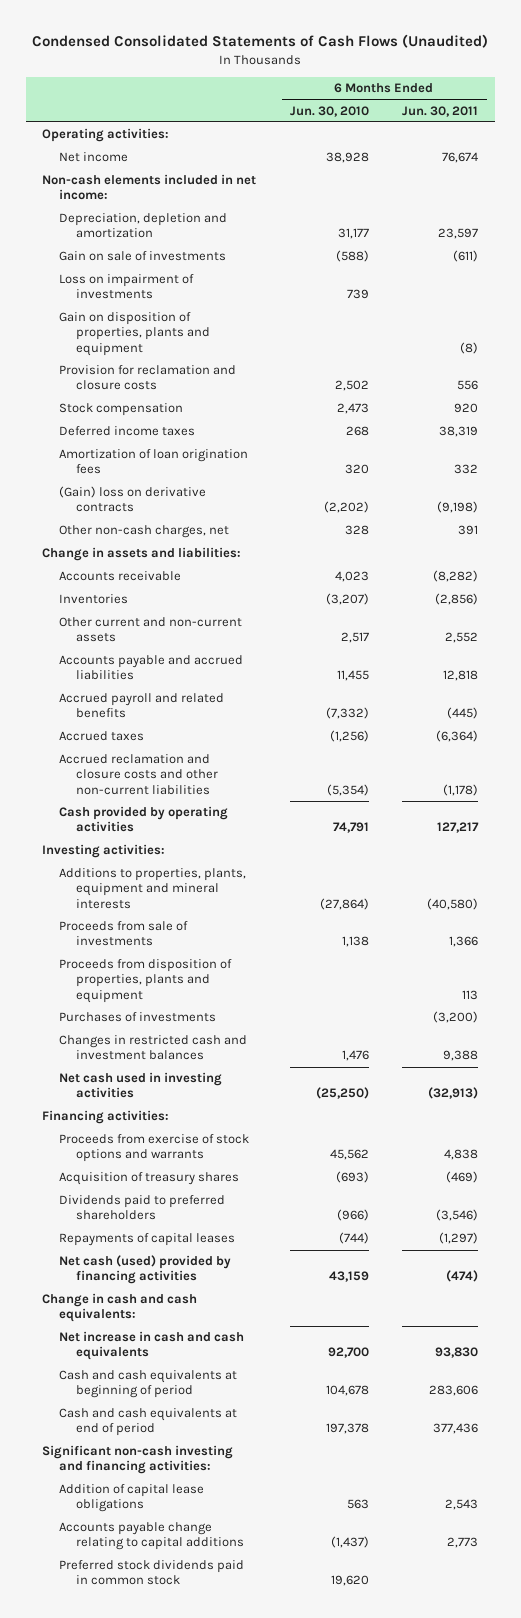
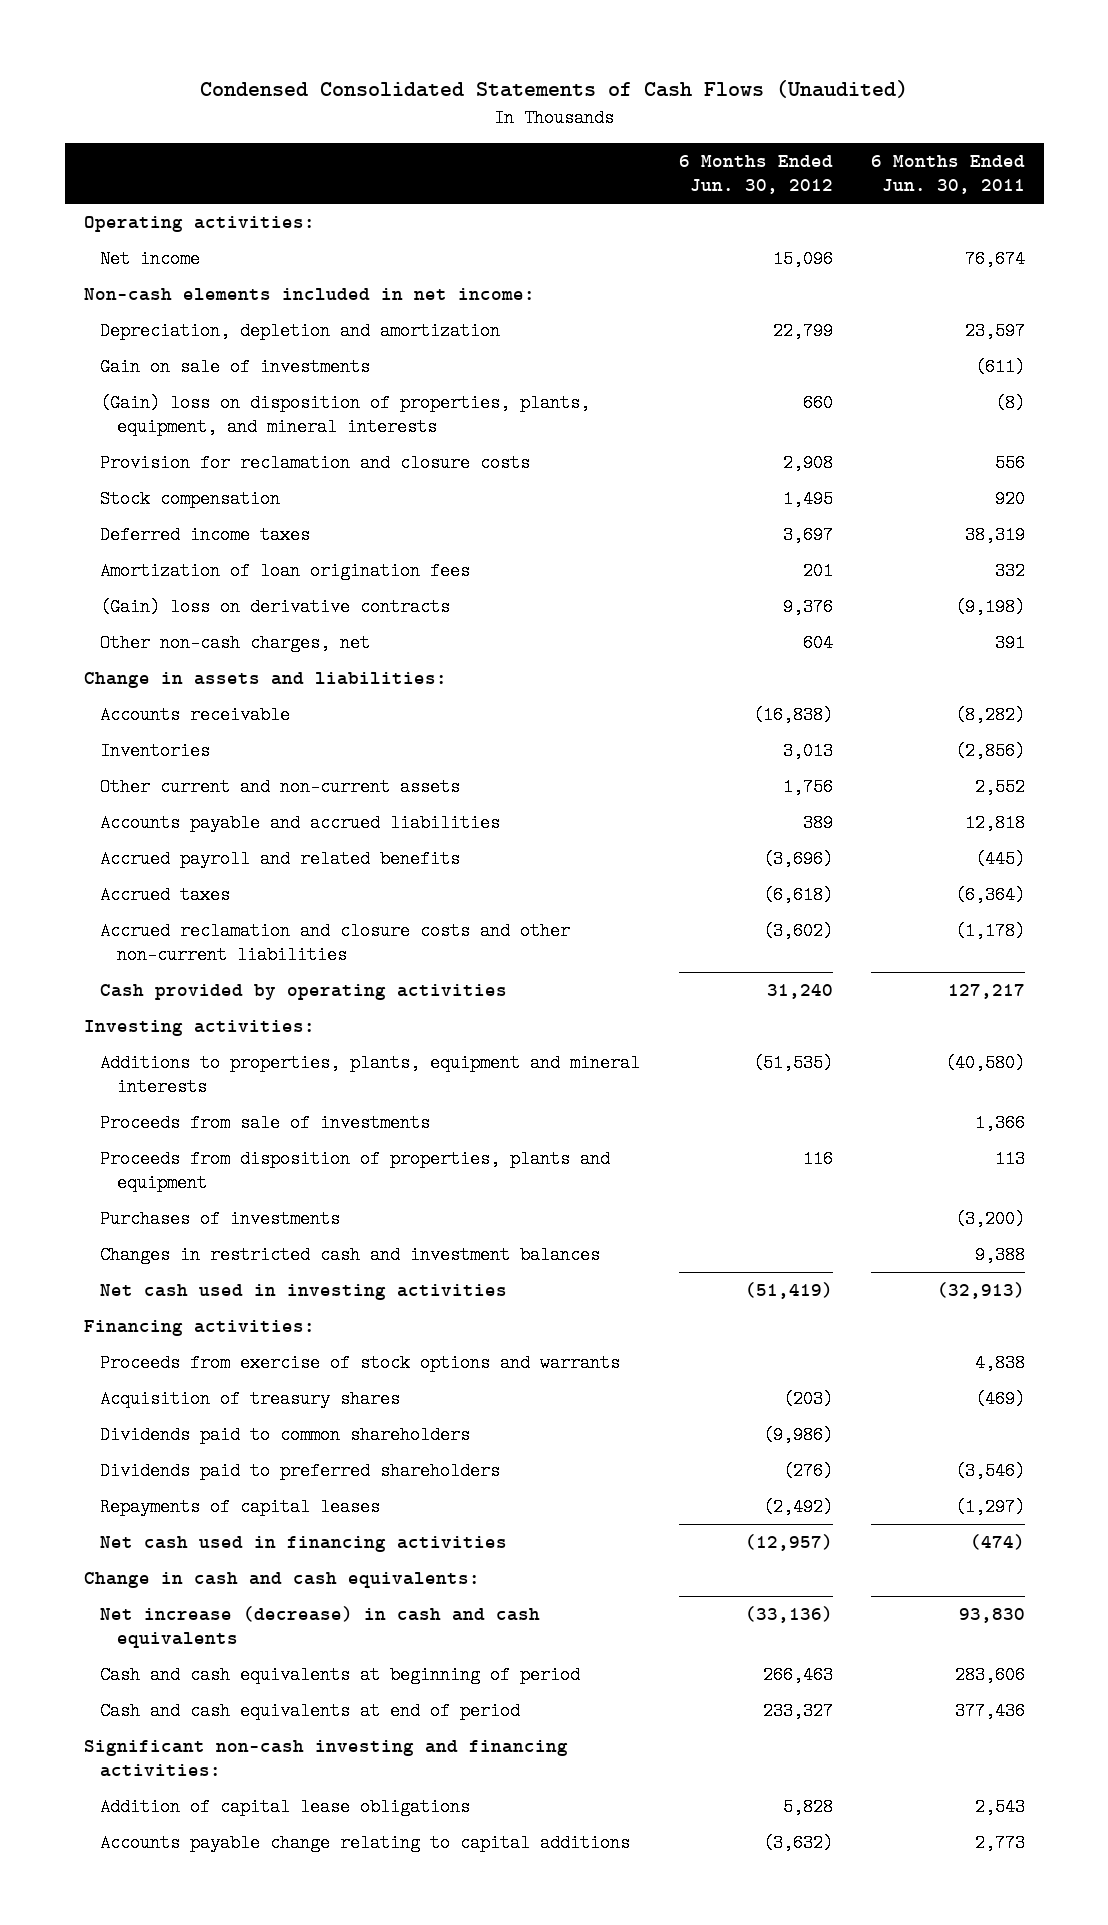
- | 6 Months Ended Jun. 30, 2010 | 6 Months Ended Jun. 30, 2011
+ | 6 Months Ended Jun. 30, 2012 | 6 Months Ended Jun. 30, 2011
- Loss on impairment of investments | 739 |
- Gain on disposition of properties, plants and equipment | | (8)
+ (Gain) loss on disposition of properties, plants, equipment, and mineral interests | 660 | (8)
+ Dividends paid to common shareholders | (9,986) |
- Net cash (used) provided by financing activities | 43,159 | (474)
+ Net cash used in financing activities | (12,957) | (474)
- Net increase in cash and cash equivalents | 92,700 | 93,830
+ Net increase (decrease) in cash and cash equivalents | (33,136) | 93,830
- Preferred stock dividends paid in common stock | 19,620 |

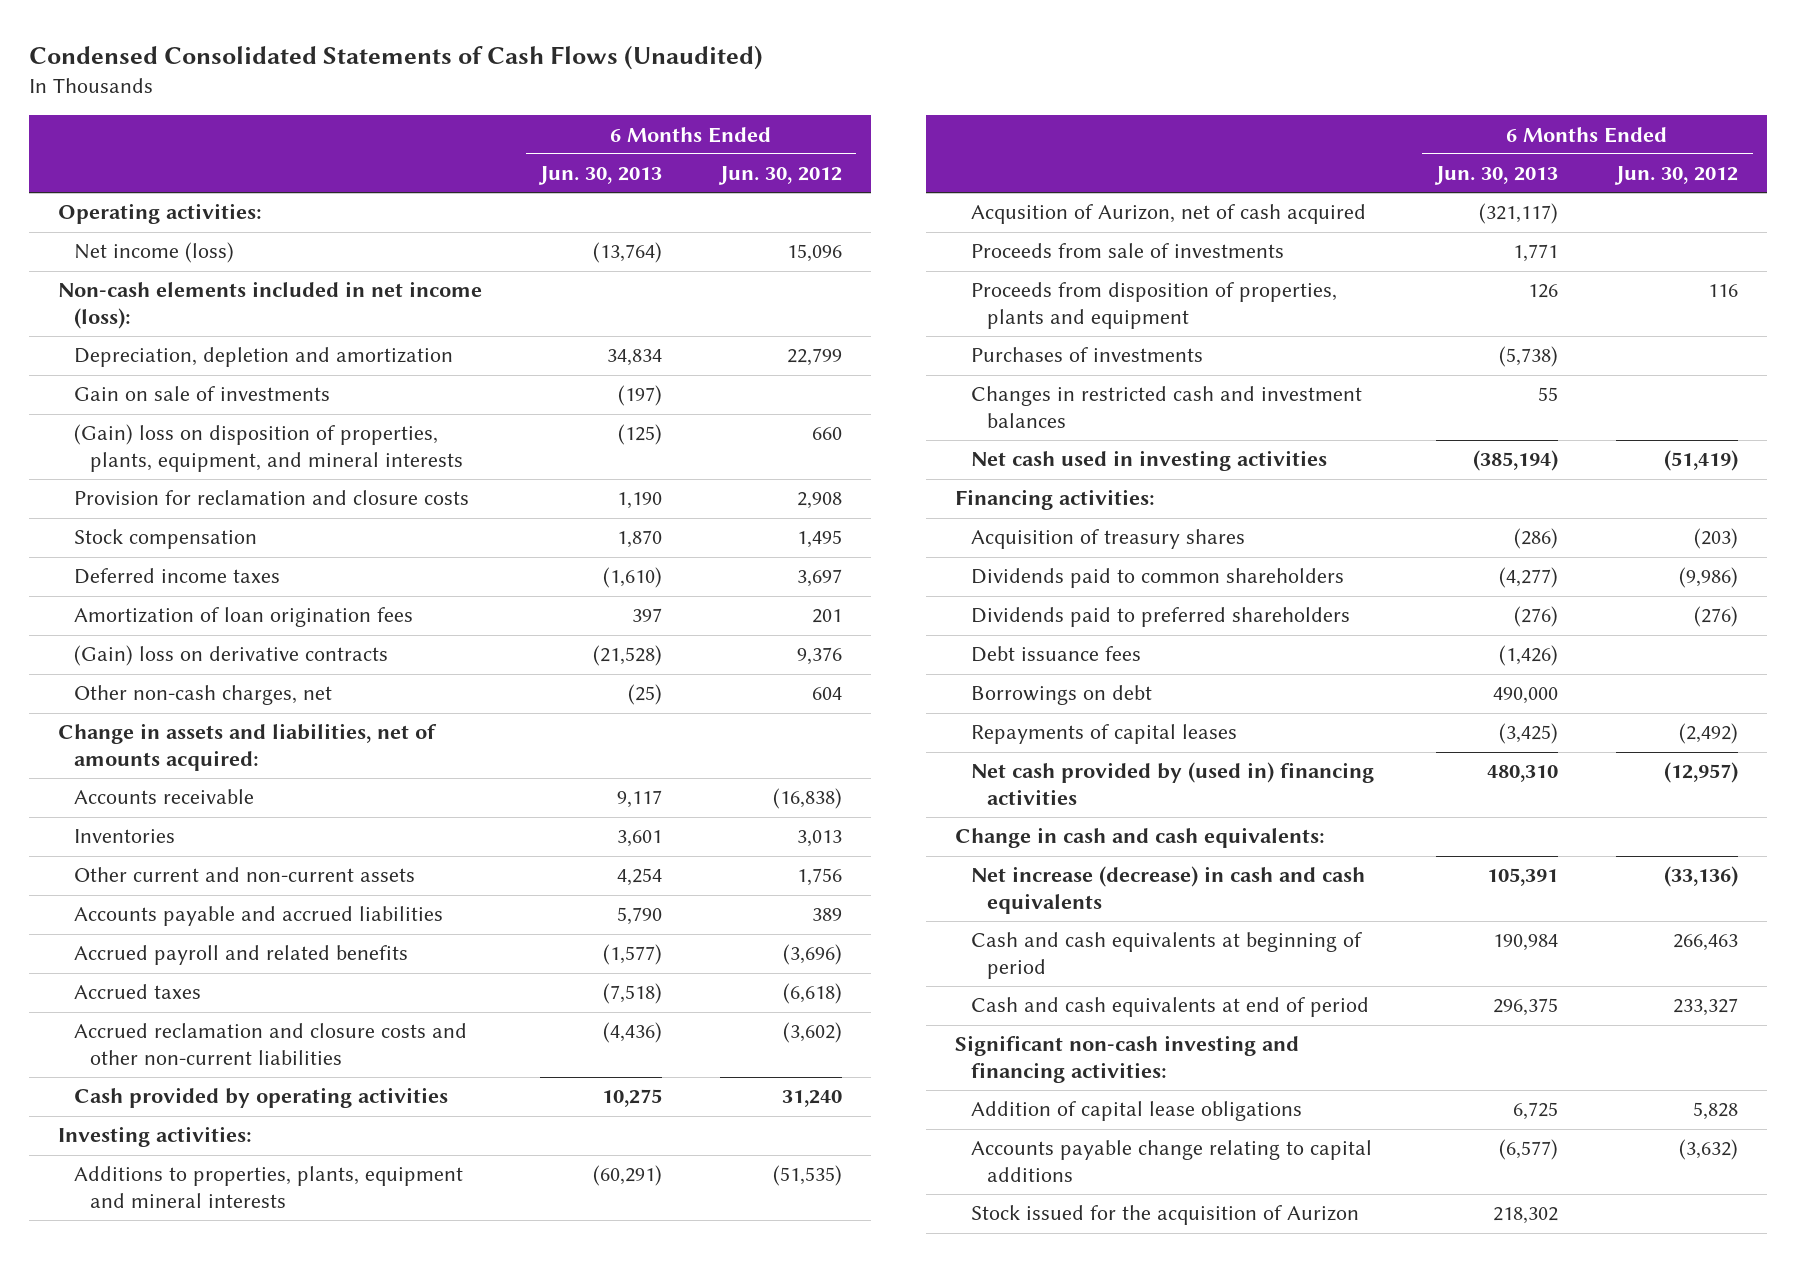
- | 6 Months Ended Jun. 30, 2012 | 6 Months Ended Jun. 30, 2011
+ | 6 Months Ended Jun. 30, 2013 | 6 Months Ended Jun. 30, 2012
- Net income | 15,096 | 76,674
- Non-cash elements included in net income:
+ Net income (loss) | (13,764) | 15,096
+ Non-cash elements included in net income (loss):
- Change in assets and liabilities:
+ Change in assets and liabilities, net of amounts acquired:
+ Acqusition of Aurizon, net of cash acquired | (321,117) |
- Proceeds from exercise of stock options and warrants | | 4,838
+ Debt issuance fees | (1,426) |
+ Borrowings on debt | 490,000 |
- Net cash used in financing activities | (12,957) | (474)
+ Net cash provided by (used in) financing activities | 480,310 | (12,957)
+ Stock issued for the acquisition of Aurizon | 218,302 |

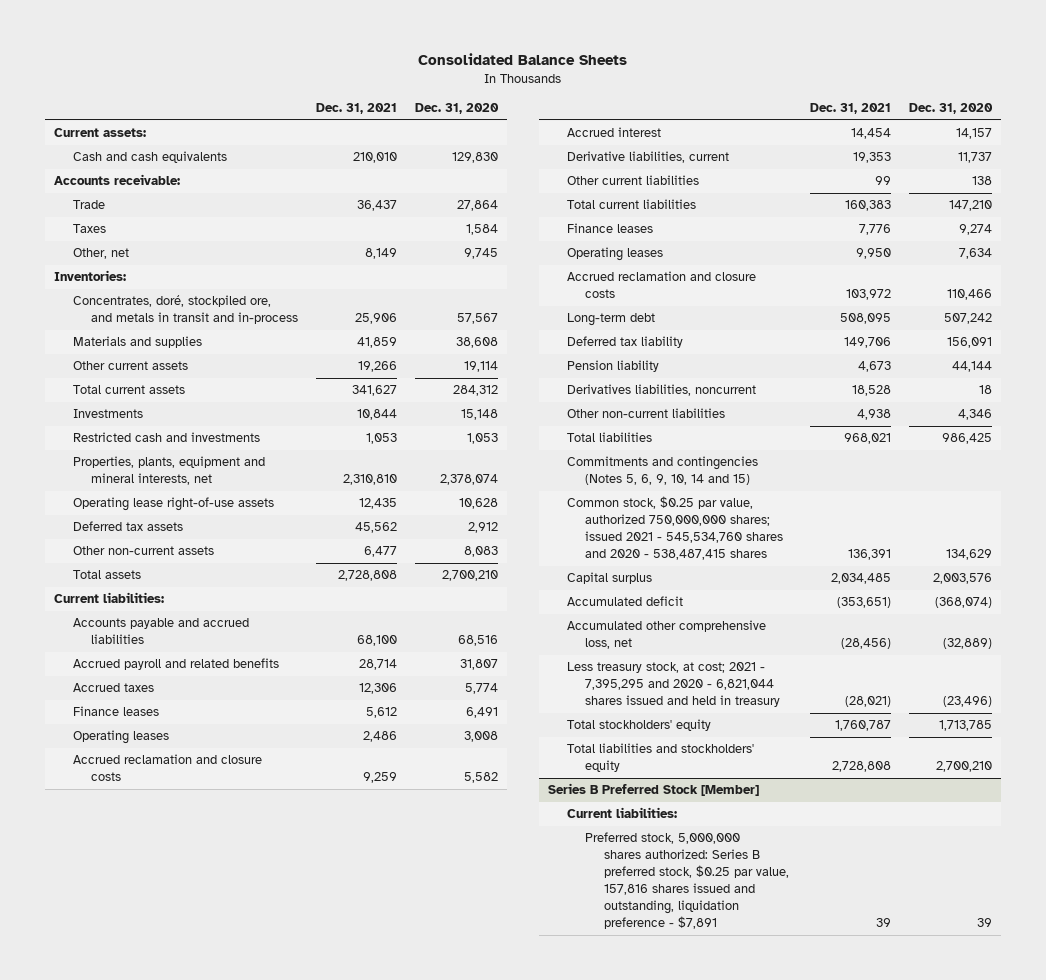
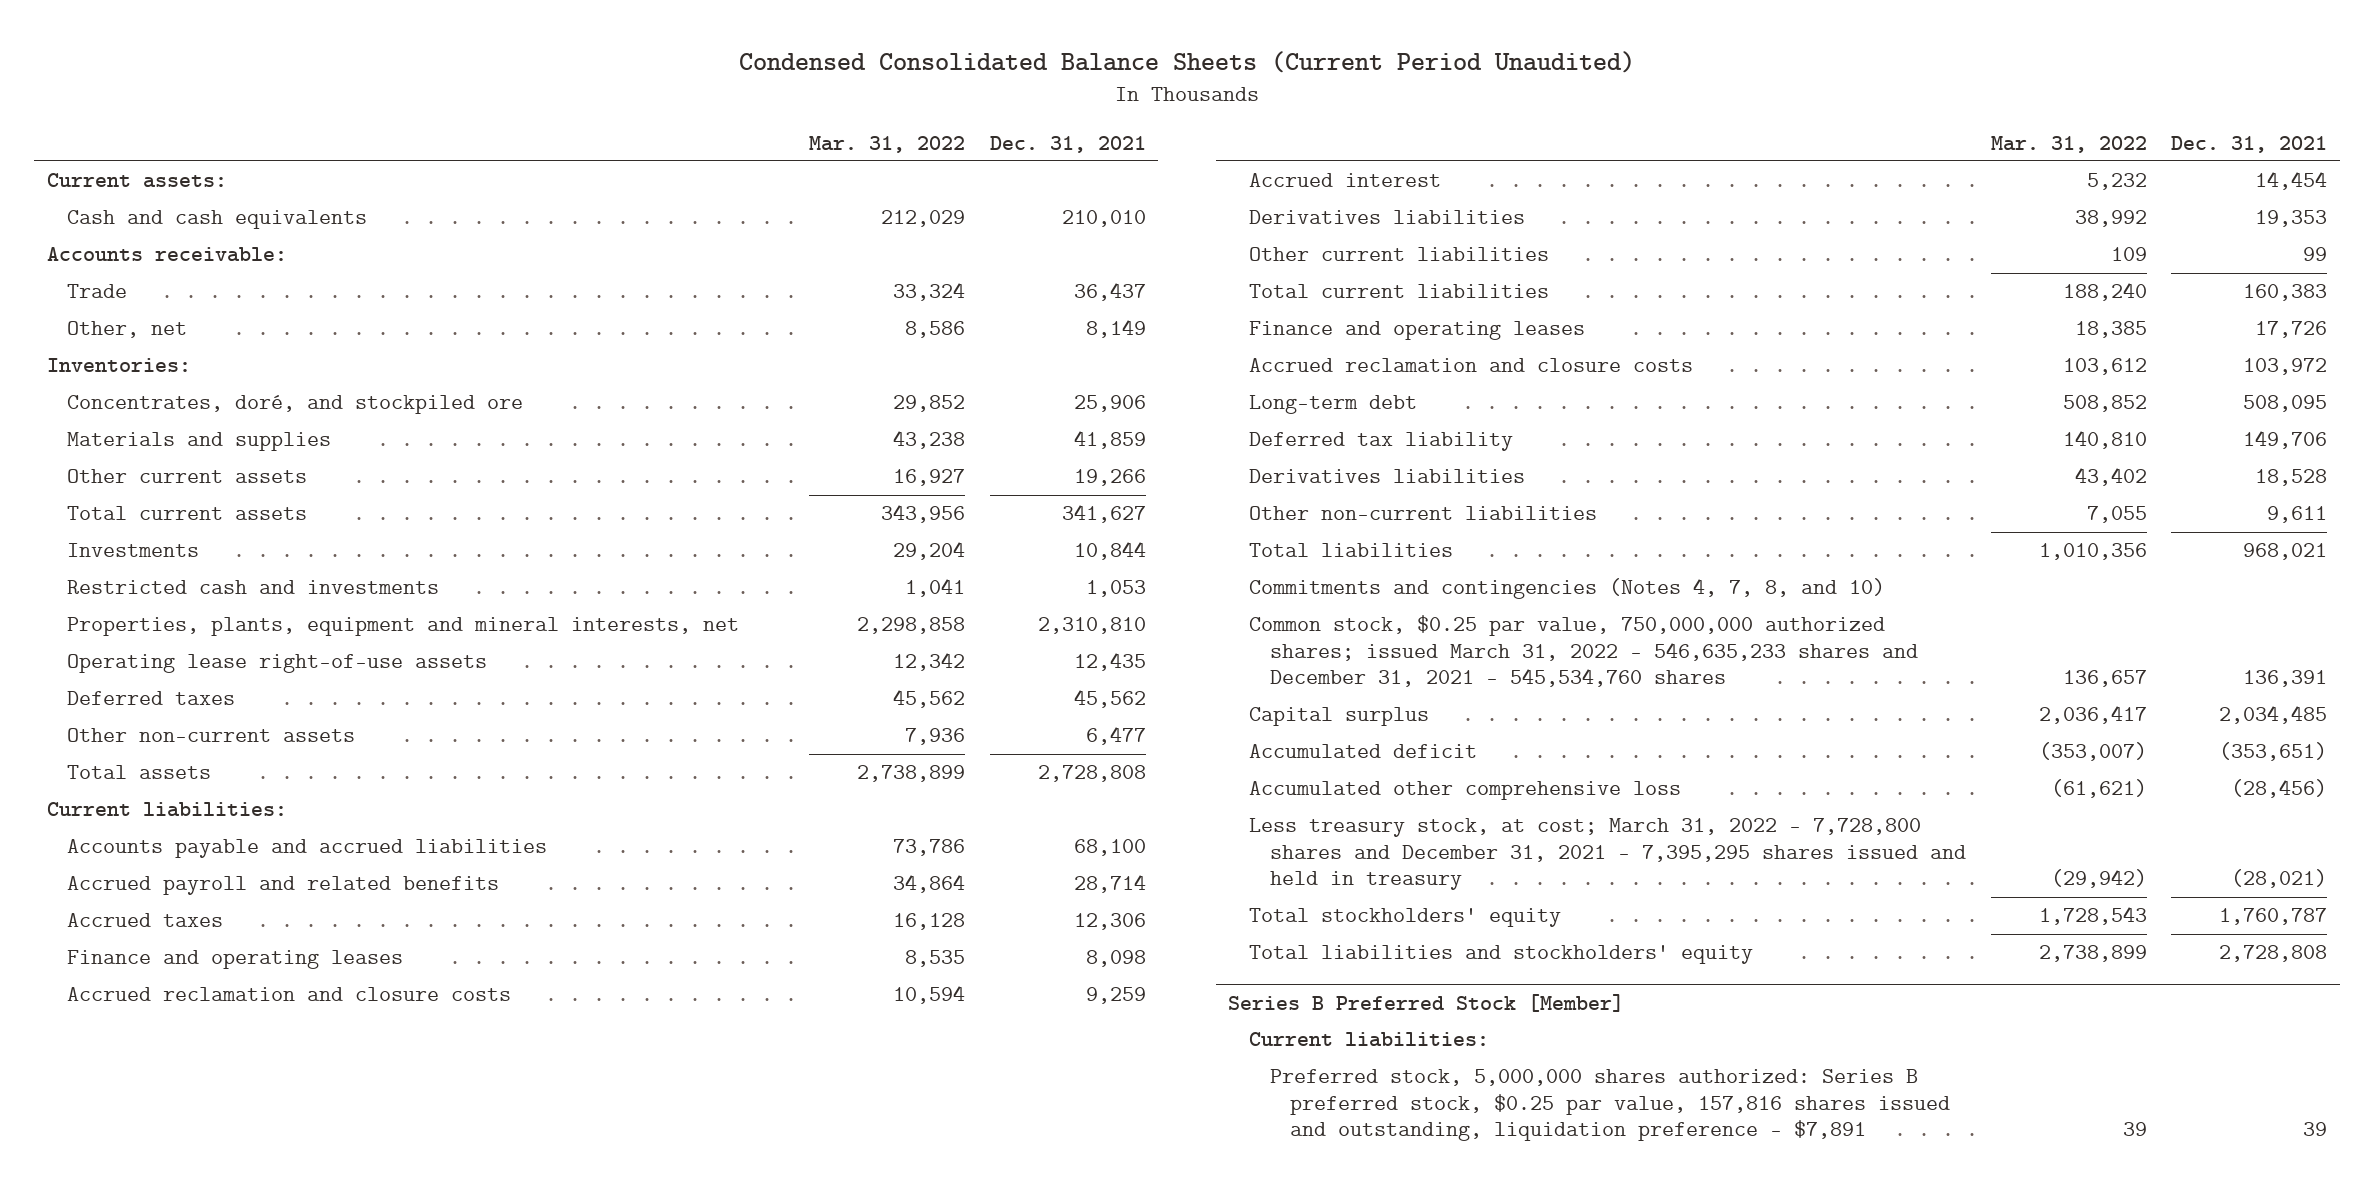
- Consolidated Balance Sheets
+ Condensed Consolidated Balance Sheets (Current Period Unaudited)
- | Dec. 31, 2021 | Dec. 31, 2020
+ | Mar. 31, 2022 | Dec. 31, 2021
- Taxes | | 1,584
- Concentrates, doré, stockpiled ore, and metals in transit and in-process | 25,906 | 57,567
+ Concentrates, doré, and stockpiled ore | 29,852 | 25,906
- Deferred tax assets | 45,562 | 2,912
+ Deferred taxes | 45,562 | 45,562
- Finance leases | 5,612 | 6,491
- Operating leases | 2,486 | 3,008
+ Finance and operating leases | 8,535 | 8,098
- Derivative liabilities, current | 19,353 | 11,737
+ Derivatives liabilities | 38,992 | 19,353
- Finance leases | 7,776 | 9,274
- Operating leases | 9,950 | 7,634
+ Finance and operating leases | 18,385 | 17,726
- Pension liability | 4,673 | 44,144
- Derivatives liabilities, noncurrent | 18,528 | 18
- Other non-current liabilities | 4,938 | 4,346
+ Derivatives liabilities | 43,402 | 18,528
+ Other non-current liabilities | 7,055 | 9,611
- Commitments and contingencies (Notes 5, 6, 9, 10, 14 and 15)
- Common stock, $0.25 par value, authorized 750,000,000 shares; issued 2021 - 545,534,760 shares and 2020 - 538,487,415 shares | 136,391 | 134,629
+ Commitments and contingencies (Notes 4, 7, 8, and 10)
+ Common stock, $0.25 par value, 750,000,000 authorized shares; issued March 31, 2022 - 546,635,233 shares and December 31, 2021 - 545,534,760 shares | 136,657 | 136,391
- Accumulated other comprehensive loss, net | (28,456) | (32,889)
- Less treasury stock, at cost; 2021 - 7,395,295 and 2020 - 6,821,044 shares issued and held in treasury | (28,021) | (23,496)
+ Accumulated other comprehensive loss | (61,621) | (28,456)
+ Less treasury stock, at cost; March 31, 2022 - 7,728,800 shares and December 31, 2021 - 7,395,295 shares issued and held in treasury | (29,942) | (28,021)

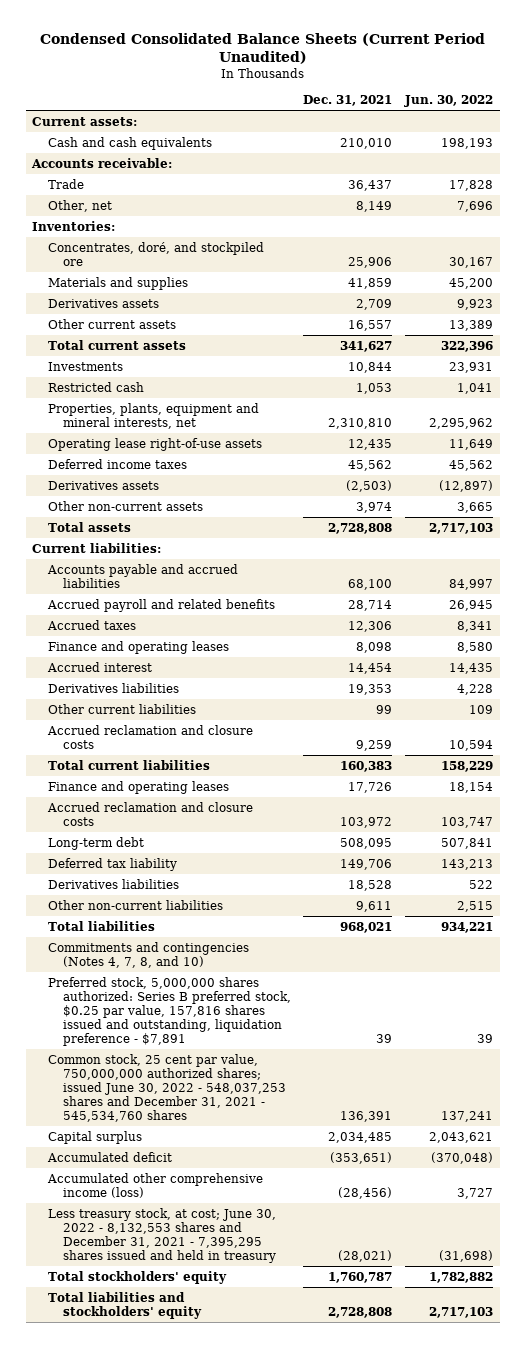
- | Mar. 31, 2022 | Dec. 31, 2021
+ | Dec. 31, 2021 | Jun. 30, 2022
- Other current assets | 16,927 | 19,266
+ Derivatives assets | 2,709 | 9,923
+ Other current assets | 16,557 | 13,389
- Restricted cash and investments | 1,041 | 1,053
+ Restricted cash | 1,053 | 1,041
- Deferred taxes | 45,562 | 45,562
- Other non-current assets | 7,936 | 6,477
+ Deferred income taxes | 45,562 | 45,562
+ Derivatives assets | (2,503) | (12,897)
+ Other non-current assets | 3,974 | 3,665
moved down: Accrued reclamation and closure costs | 9,259 | 10,594
- Common stock, $0.25 par value, 750,000,000 authorized shares; issued March 31, 2022 - 546,635,233 shares and December 31, 2021 - 545,534,760 shares | 136,657 | 136,391
+ Preferred stock, 5,000,000 shares authorized: Series B preferred stock, $0.25 par value, 157,816 shares issued and outstanding, liquidation preference - $7,891 | 39 | 39
+ Common stock, 25 cent par value, 750,000,000 authorized shares; issued June 30, 2022 - 548,037,253 shares and December 31, 2021 - 545,534,760 shares | 136,391 | 137,241
- Accumulated other comprehensive loss | (61,621) | (28,456)
- Less treasury stock, at cost; March 31, 2022 - 7,728,800 shares and December 31, 2021 - 7,395,295 shares issued and held in treasury | (29,942) | (28,021)
+ Accumulated other comprehensive income (loss) | (28,456) | 3,727
+ Less treasury stock, at cost; June 30, 2022 - 8,132,553 shares and December 31, 2021 - 7,395,295 shares issued and held in treasury | (28,021) | (31,698)
- Series B Preferred Stock [Member]
- Current liabilities:
- Preferred stock, 5,000,000 shares authorized: Series B preferred stock, $0.25 par value, 157,816 shares issued and outstanding, liquidation preference - $7,891 | 39 | 39

